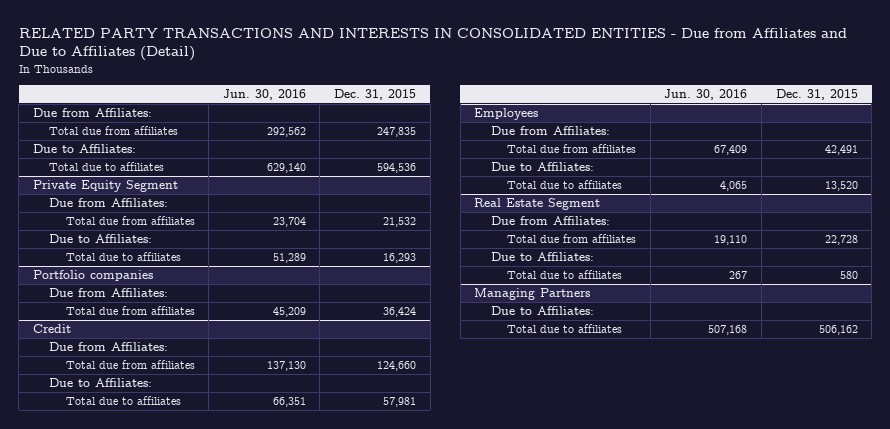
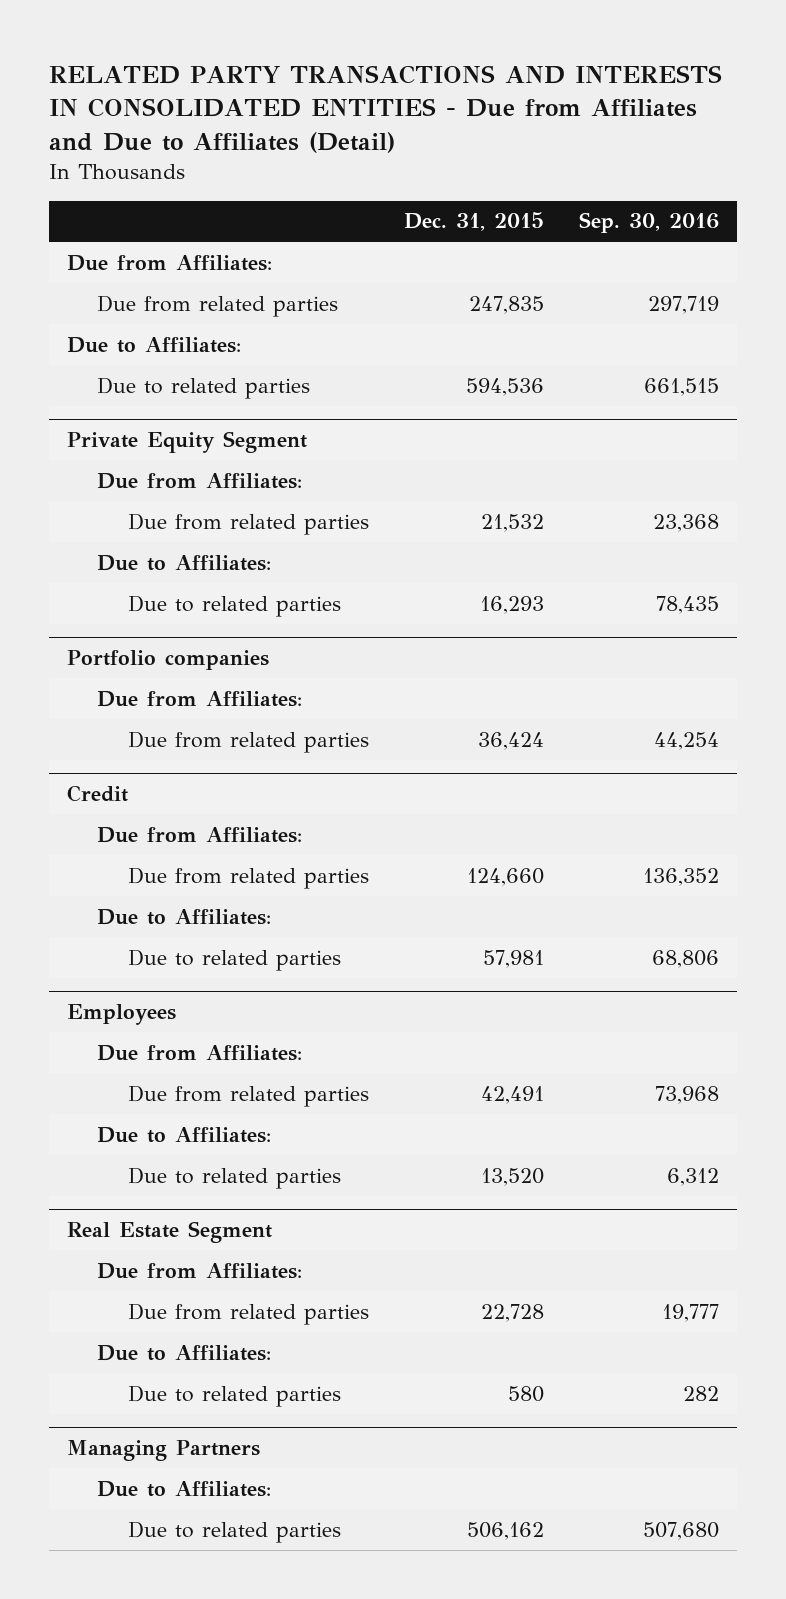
- | Jun. 30, 2016 | Dec. 31, 2015
+ | Dec. 31, 2015 | Sep. 30, 2016
- Total due from affiliates | 292,562 | 247,835
+ Due from related parties | 247,835 | 297,719
- Total due to affiliates | 629,140 | 594,536
+ Due to related parties | 594,536 | 661,515
@ Private Equity Segment
- Total due from affiliates | 23,704 | 21,532
+ Due from related parties | 21,532 | 23,368
- Total due to affiliates | 51,289 | 16,293
+ Due to related parties | 16,293 | 78,435
@ Portfolio companies
- Total due from affiliates | 45,209 | 36,424
+ Due from related parties | 36,424 | 44,254
@ Credit
- Total due from affiliates | 137,130 | 124,660
+ Due from related parties | 124,660 | 136,352
- Total due to affiliates | 66,351 | 57,981
+ Due to related parties | 57,981 | 68,806
@ Employees
- Total due from affiliates | 67,409 | 42,491
+ Due from related parties | 42,491 | 73,968
- Total due to affiliates | 4,065 | 13,520
+ Due to related parties | 13,520 | 6,312
@ Real Estate Segment
- Total due from affiliates | 19,110 | 22,728
+ Due from related parties | 22,728 | 19,777
- Total due to affiliates | 267 | 580
+ Due to related parties | 580 | 282
@ Managing Partners
- Total due to affiliates | 507,168 | 506,162
+ Due to related parties | 506,162 | 507,680

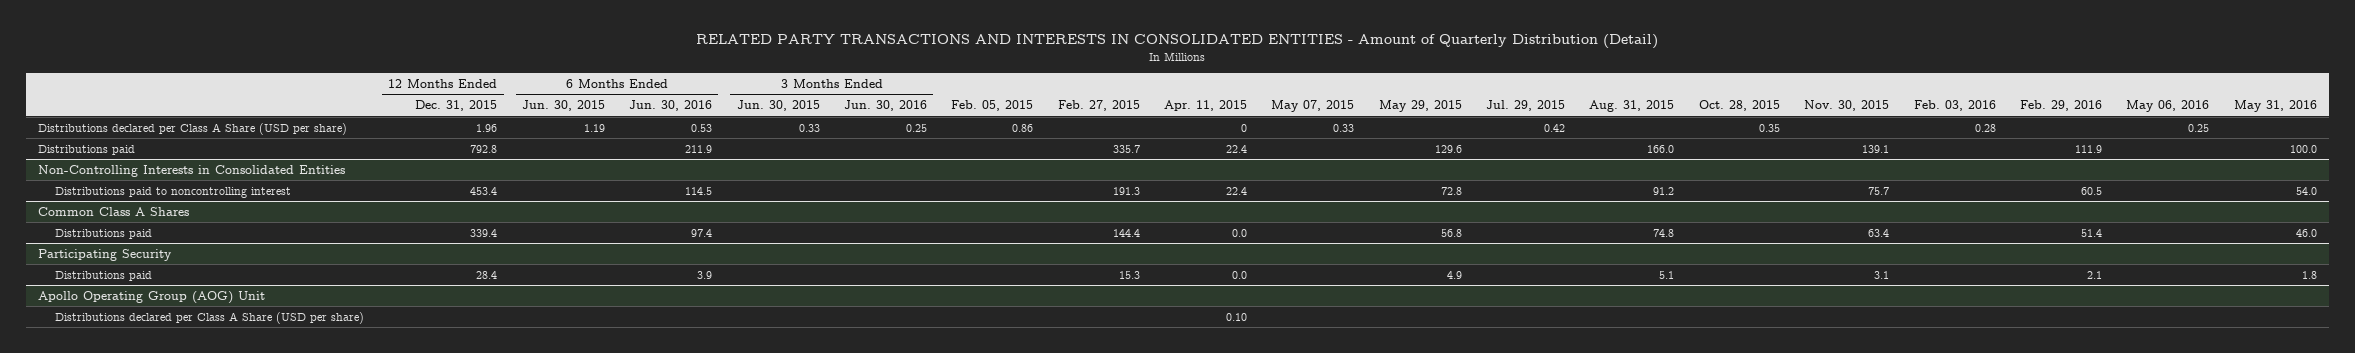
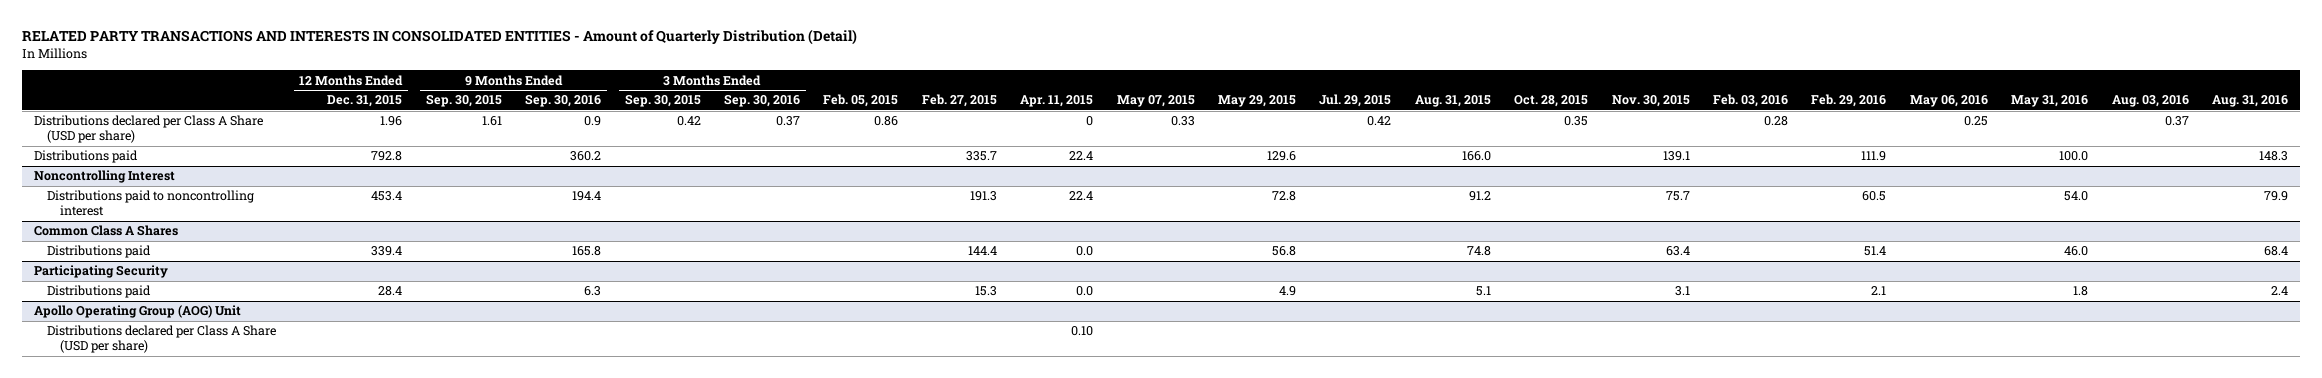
- | 12 Months Ended Dec. 31, 2015 | 6 Months Ended Jun. 30, 2015 | 6 Months Ended Jun. 30, 2016 | 3 Months Ended Jun. 30, 2015 | 3 Months Ended Jun. 30, 2016 | Feb. 05, 2015 | Feb. 27, 2015 | Apr. 11, 2015 | May 07, 2015 | May 29, 2015 | Jul. 29, 2015 | Aug. 31, 2015 | Oct. 28, 2015 | Nov. 30, 2015 | Feb. 03, 2016 | Feb. 29, 2016 | May 06, 2016 | May 31, 2016
+ | 12 Months Ended Dec. 31, 2015 | 9 Months Ended Sep. 30, 2015 | 9 Months Ended Sep. 30, 2016 | 3 Months Ended Sep. 30, 2015 | 3 Months Ended Sep. 30, 2016 | Feb. 05, 2015 | Feb. 27, 2015 | Apr. 11, 2015 | May 07, 2015 | May 29, 2015 | Jul. 29, 2015 | Aug. 31, 2015 | Oct. 28, 2015 | Nov. 30, 2015 | Feb. 03, 2016 | Feb. 29, 2016 | May 06, 2016 | May 31, 2016 | Aug. 03, 2016 | Aug. 31, 2016
- Non-Controlling Interests in Consolidated Entities
+ Noncontrolling Interest

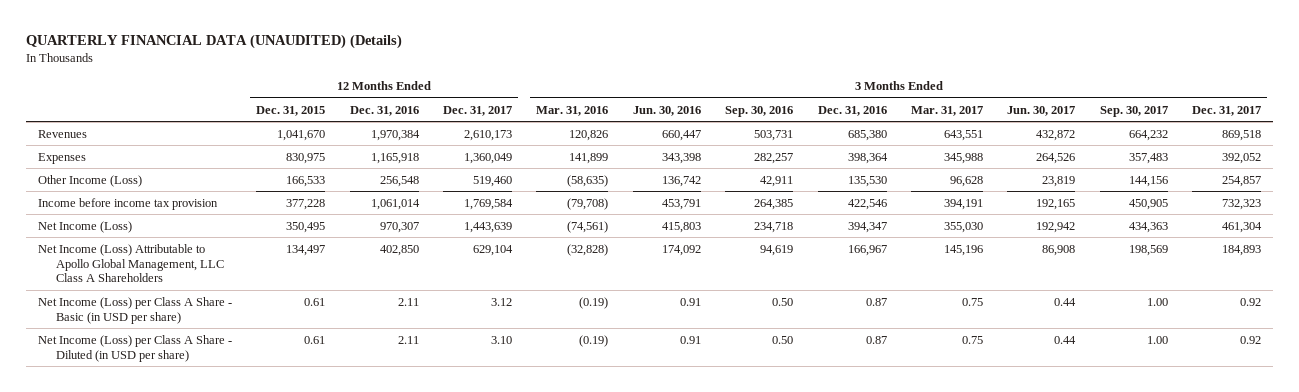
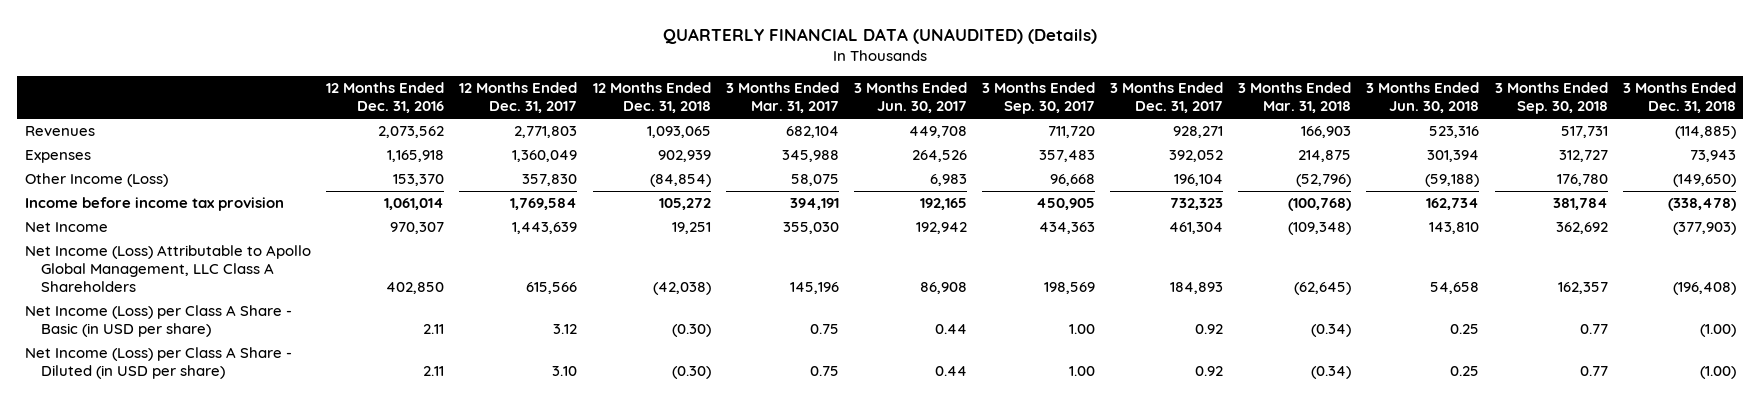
- | 12 Months Ended Dec. 31, 2015 | 12 Months Ended Dec. 31, 2016 | 12 Months Ended Dec. 31, 2017 | 3 Months Ended Mar. 31, 2016 | 3 Months Ended Jun. 30, 2016 | 3 Months Ended Sep. 30, 2016 | 3 Months Ended Dec. 31, 2016 | 3 Months Ended Mar. 31, 2017 | 3 Months Ended Jun. 30, 2017 | 3 Months Ended Sep. 30, 2017 | 3 Months Ended Dec. 31, 2017
+ | 12 Months Ended Dec. 31, 2016 | 12 Months Ended Dec. 31, 2017 | 12 Months Ended Dec. 31, 2018 | 3 Months Ended Mar. 31, 2017 | 3 Months Ended Jun. 30, 2017 | 3 Months Ended Sep. 30, 2017 | 3 Months Ended Dec. 31, 2017 | 3 Months Ended Mar. 31, 2018 | 3 Months Ended Jun. 30, 2018 | 3 Months Ended Sep. 30, 2018 | 3 Months Ended Dec. 31, 2018
- Revenues | 1,041,670 | 1,970,384 | 2,610,173 | 120,826 | 660,447 | 503,731 | 685,380 | 643,551 | 432,872 | 664,232 | 869,518
+ Revenues | 2,073,562 | 2,771,803 | 1,093,065 | 682,104 | 449,708 | 711,720 | 928,271 | 166,903 | 523,316 | 517,731 | (114,885)
- Other Income (Loss) | 166,533 | 256,548 | 519,460 | (58,635) | 136,742 | 42,911 | 135,530 | 96,628 | 23,819 | 144,156 | 254,857
+ Other Income (Loss) | 153,370 | 357,830 | (84,854) | 58,075 | 6,983 | 96,668 | 196,104 | (52,796) | (59,188) | 176,780 | (149,650)
- Net Income (Loss) | 350,495 | 970,307 | 1,443,639 | (74,561) | 415,803 | 234,718 | 394,347 | 355,030 | 192,942 | 434,363 | 461,304
- Net Income (Loss) Attributable to Apollo Global Management, LLC Class A Shareholders | 134,497 | 402,850 | 629,104 | (32,828) | 174,092 | 94,619 | 166,967 | 145,196 | 86,908 | 198,569 | 184,893
+ Net Income | 970,307 | 1,443,639 | 19,251 | 355,030 | 192,942 | 434,363 | 461,304 | (109,348) | 143,810 | 362,692 | (377,903)
+ Net Income (Loss) Attributable to Apollo Global Management, LLC Class A Shareholders | 402,850 | 615,566 | (42,038) | 145,196 | 86,908 | 198,569 | 184,893 | (62,645) | 54,658 | 162,357 | (196,408)

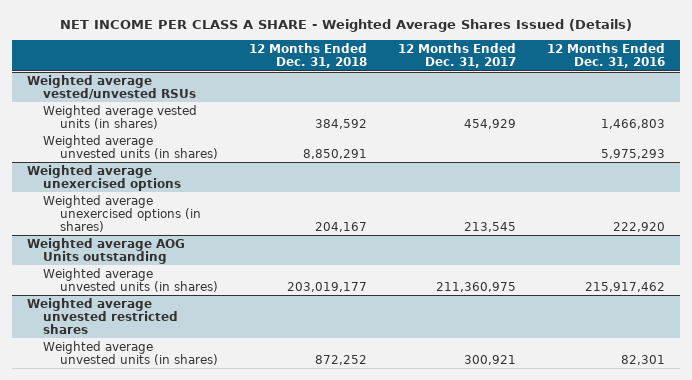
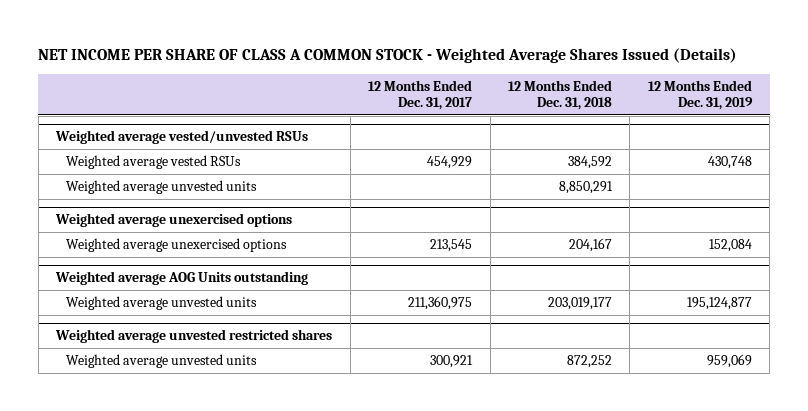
- NET INCOME PER CLASS A SHARE - Weighted Average Shares Issued (Details)
+ NET INCOME PER SHARE OF CLASS A COMMON STOCK - Weighted Average Shares Issued (Details)
- | 12 Months Ended Dec. 31, 2018 | 12 Months Ended Dec. 31, 2017 | 12 Months Ended Dec. 31, 2016
+ | 12 Months Ended Dec. 31, 2017 | 12 Months Ended Dec. 31, 2018 | 12 Months Ended Dec. 31, 2019
@ Weighted average vested/unvested RSUs
- Weighted average vested units (in shares) | 384,592 | 454,929 | 1,466,803
- Weighted average unvested units (in shares) | 8,850,291 | | 5,975,293
+ Weighted average vested RSUs | 454,929 | 384,592 | 430,748
+ Weighted average unvested units | | 8,850,291 |
@ Weighted average unexercised options
- Weighted average unexercised options (in shares) | 204,167 | 213,545 | 222,920
+ Weighted average unexercised options | 213,545 | 204,167 | 152,084
@ Weighted average AOG Units outstanding
- Weighted average unvested units (in shares) | 203,019,177 | 211,360,975 | 215,917,462
+ Weighted average unvested units | 211,360,975 | 203,019,177 | 195,124,877
@ Weighted average unvested restricted shares
- Weighted average unvested units (in shares) | 872,252 | 300,921 | 82,301
+ Weighted average unvested units | 300,921 | 872,252 | 959,069

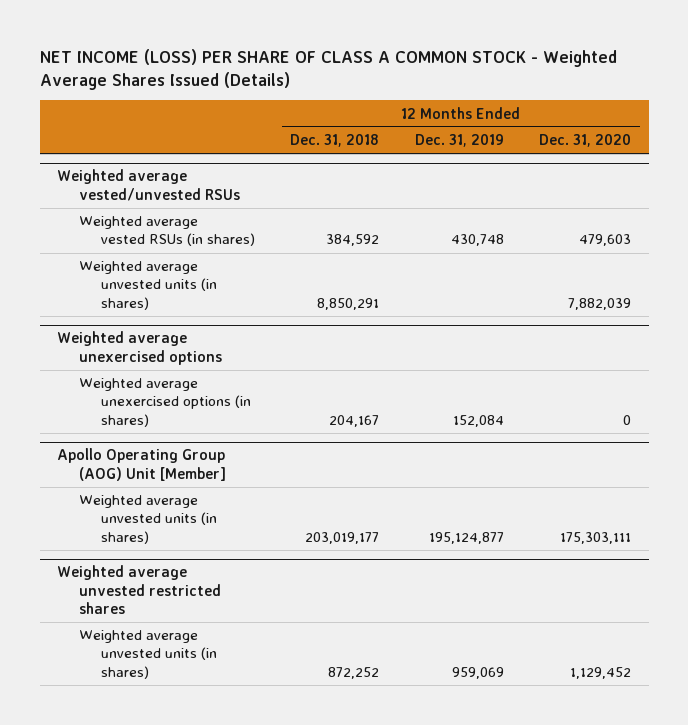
- NET INCOME PER SHARE OF CLASS A COMMON STOCK - Weighted Average Shares Issued (Details)
+ NET INCOME (LOSS) PER SHARE OF CLASS A COMMON STOCK - Weighted Average Shares Issued (Details)
- | 12 Months Ended Dec. 31, 2017 | 12 Months Ended Dec. 31, 2018 | 12 Months Ended Dec. 31, 2019
+ | 12 Months Ended Dec. 31, 2018 | 12 Months Ended Dec. 31, 2019 | 12 Months Ended Dec. 31, 2020
@ Weighted average vested/unvested RSUs
- Weighted average vested RSUs | 454,929 | 384,592 | 430,748
- Weighted average unvested units | | 8,850,291 |
+ Weighted average vested RSUs (in shares) | 384,592 | 430,748 | 479,603
+ Weighted average unvested units (in shares) | 8,850,291 | | 7,882,039
@ Weighted average unexercised options
- Weighted average unexercised options | 213,545 | 204,167 | 152,084
- Weighted average AOG Units outstanding
- Weighted average unvested units | 211,360,975 | 203,019,177 | 195,124,877
@ Weighted average unexercised options
+ Weighted average unexercised options (in shares) | 204,167 | 152,084 | 0
+ Apollo Operating Group (AOG) Unit [Member]
+ Weighted average unvested units (in shares) | 203,019,177 | 195,124,877 | 175,303,111
@ Weighted average unvested restricted shares
- Weighted average unvested units | 300,921 | 872,252 | 959,069
+ Weighted average unvested units (in shares) | 872,252 | 959,069 | 1,129,452

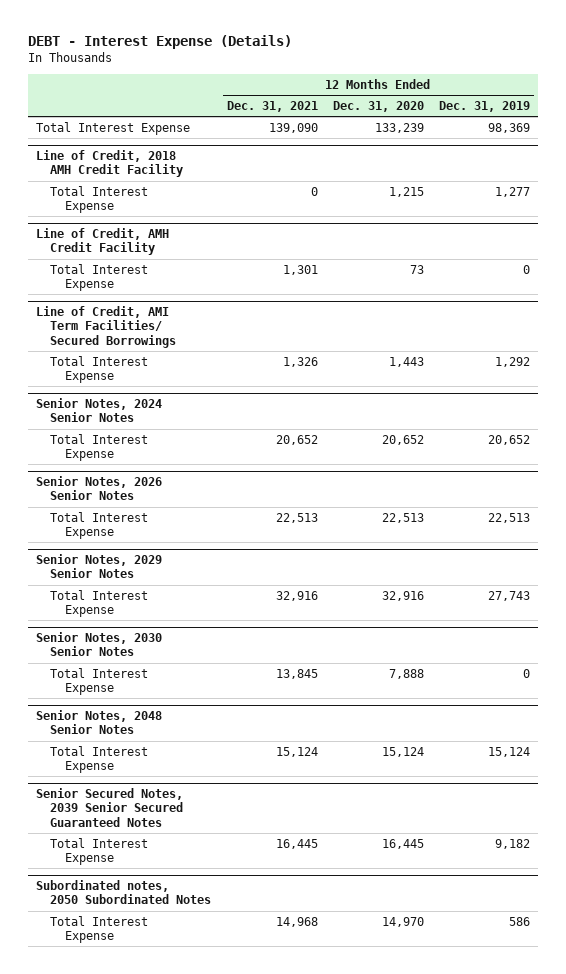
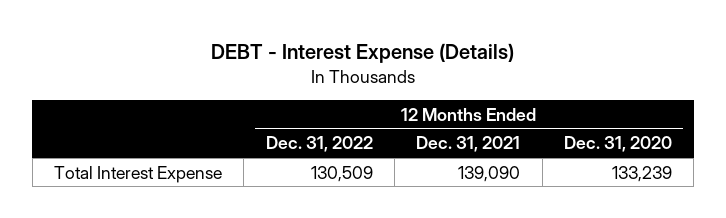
- | 12 Months Ended Dec. 31, 2021 | 12 Months Ended Dec. 31, 2020 | 12 Months Ended Dec. 31, 2019
+ | 12 Months Ended Dec. 31, 2022 | 12 Months Ended Dec. 31, 2021 | 12 Months Ended Dec. 31, 2020
- Line of Credit, 2018 AMH Credit Facility
- Total Interest Expense | 0 | 1,215 | 1,277
- Line of Credit, AMH Credit Facility
- Total Interest Expense | 1,301 | 73 | 0
- Line of Credit, AMI Term Facilities/ Secured Borrowings
- Total Interest Expense | 1,326 | 1,443 | 1,292
- Senior Notes, 2024 Senior Notes
- Total Interest Expense | 20,652 | 20,652 | 20,652
- Senior Notes, 2026 Senior Notes
- Total Interest Expense | 22,513 | 22,513 | 22,513
- Senior Notes, 2029 Senior Notes
- Total Interest Expense | 32,916 | 32,916 | 27,743
- Senior Notes, 2030 Senior Notes
- Total Interest Expense | 13,845 | 7,888 | 0
- Senior Notes, 2048 Senior Notes
- Total Interest Expense | 15,124 | 15,124 | 15,124
- Senior Secured Notes, 2039 Senior Secured Guaranteed Notes
- Total Interest Expense | 16,445 | 16,445 | 9,182
- Subordinated notes, 2050 Subordinated Notes
- Total Interest Expense | 14,968 | 14,970 | 586

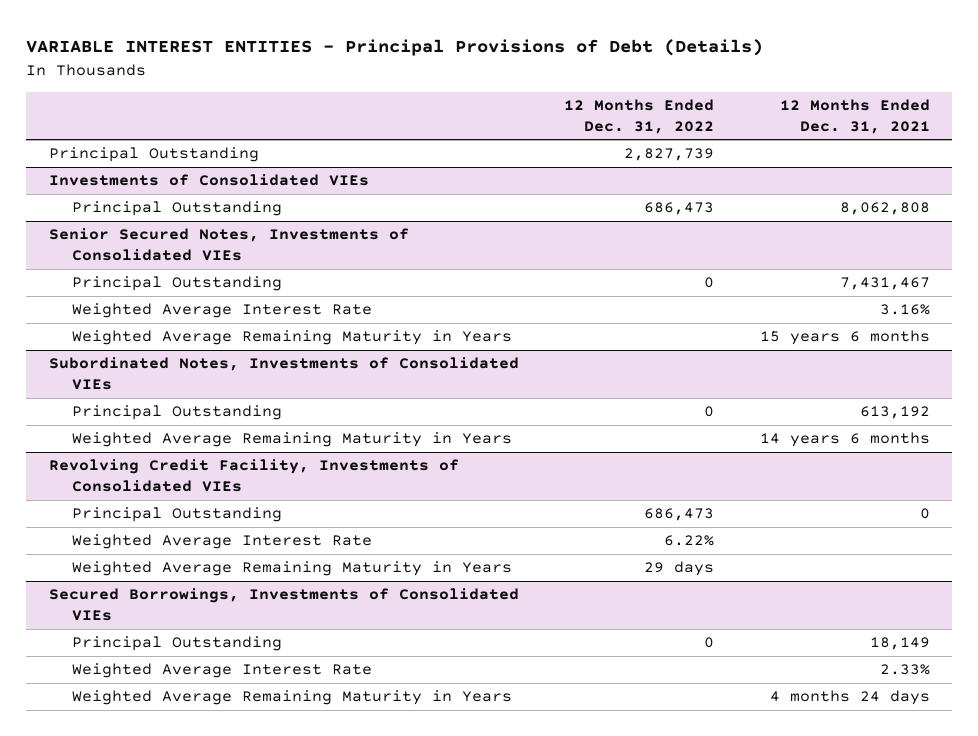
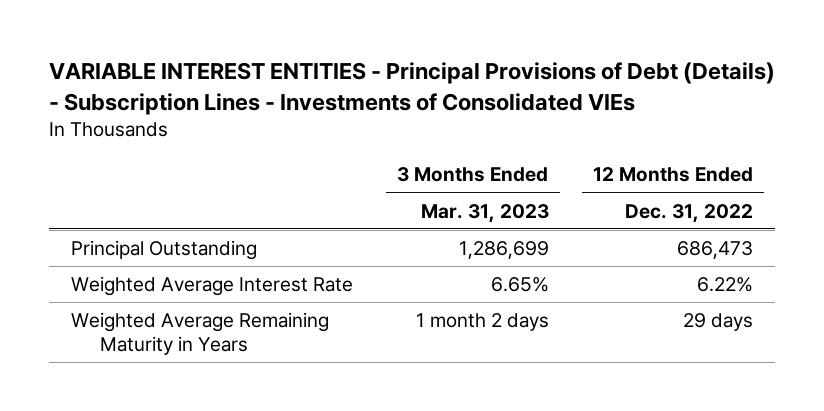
- VARIABLE INTEREST ENTITIES - Principal Provisions of Debt (Details)
+ VARIABLE INTEREST ENTITIES - Principal Provisions of Debt (Details) - Subscription Lines - Investments of Consolidated VIEs
- | 12 Months Ended Dec. 31, 2022 | 12 Months Ended Dec. 31, 2021
+ | 3 Months Ended Mar. 31, 2023 | 12 Months Ended Dec. 31, 2022
- Principal Outstanding | 2,827,739 |
- Investments of Consolidated VIEs
- Senior Secured Notes, Investments of Consolidated VIEs
- Principal Outstanding | 0 | 7,431,467
- Weighted Average Interest Rate | | 3.16%
- Weighted Average Remaining Maturity in Years | | 15 years 6 months
- Subordinated Notes, Investments of Consolidated VIEs
- Principal Outstanding | 0 | 613,192
- Weighted Average Remaining Maturity in Years | | 14 years 6 months
- Revolving Credit Facility, Investments of Consolidated VIEs
- Principal Outstanding | 686,473 | 0
- Secured Borrowings, Investments of Consolidated VIEs
- Principal Outstanding | 0 | 18,149
- Weighted Average Interest Rate | | 2.33%
- Weighted Average Remaining Maturity in Years | | 4 months 24 days

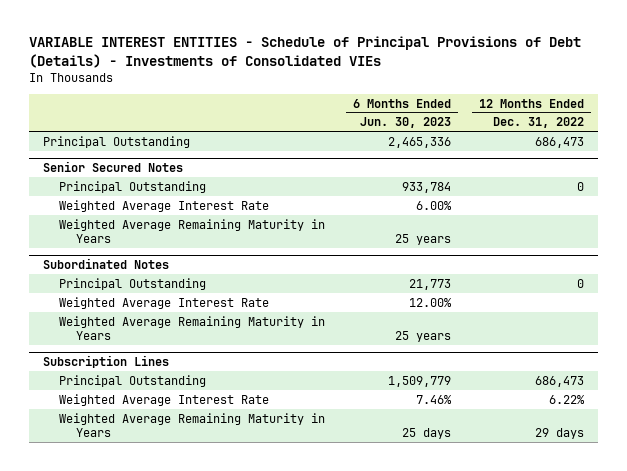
- VARIABLE INTEREST ENTITIES - Principal Provisions of Debt (Details) - Subscription Lines - Investments of Consolidated VIEs
+ VARIABLE INTEREST ENTITIES - Schedule of Principal Provisions of Debt (Details) - Investments of Consolidated VIEs
- | 3 Months Ended Mar. 31, 2023 | 12 Months Ended Dec. 31, 2022
+ | 6 Months Ended Jun. 30, 2023 | 12 Months Ended Dec. 31, 2022
+ Senior Secured Notes
+ Principal Outstanding | 933,784 | 0
+ Weighted Average Interest Rate | 6.00% |
+ Weighted Average Remaining Maturity in Years | 25 years |
+ Subordinated Notes
+ Principal Outstanding | 21,773 | 0
+ Weighted Average Interest Rate | 12.00% |
+ Weighted Average Remaining Maturity in Years | 25 years |
+ Subscription Lines
+ Principal Outstanding | 1,509,779 | 686,473

